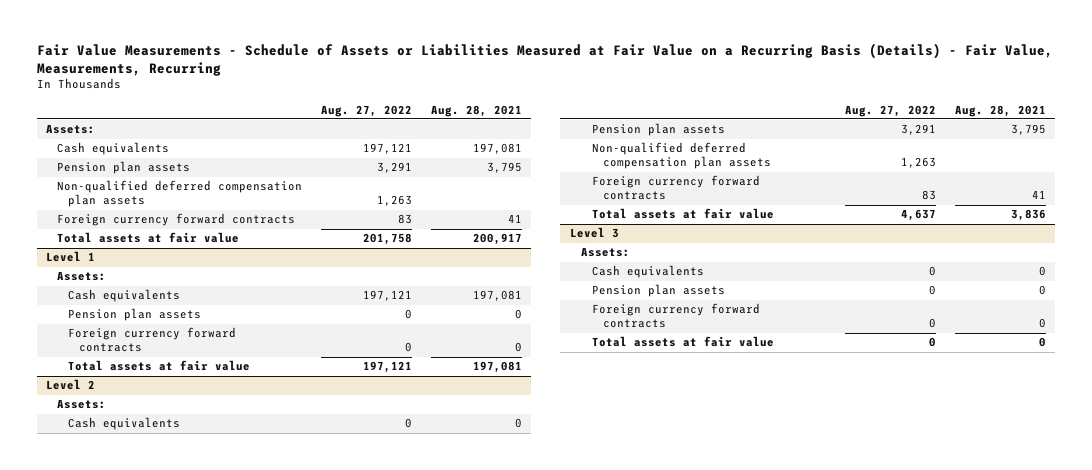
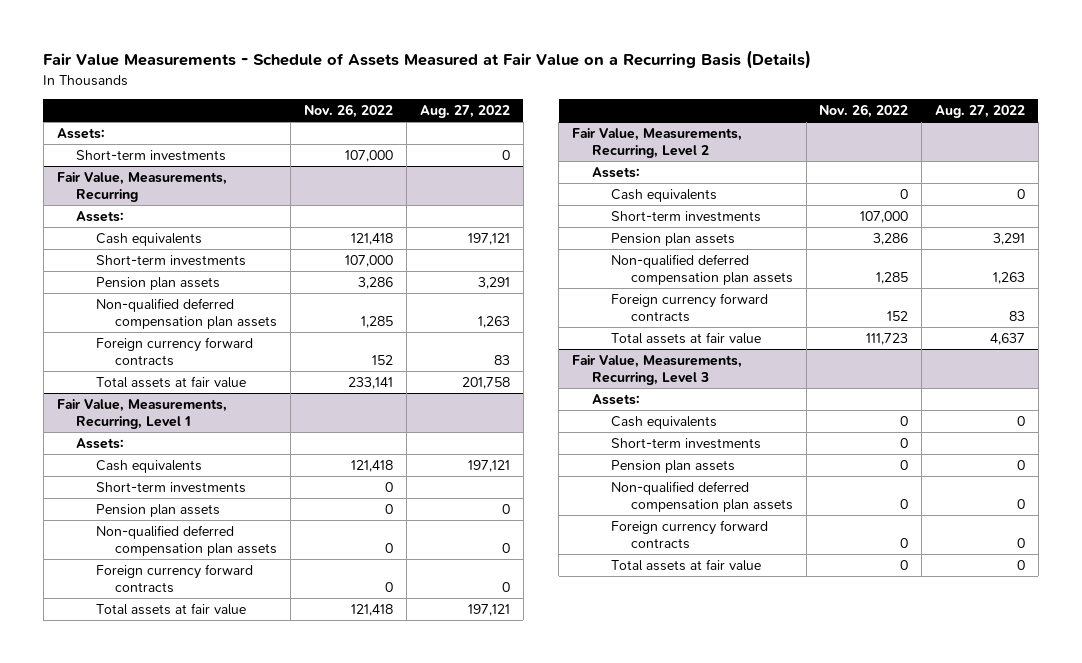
- Fair Value Measurements - Schedule of Assets or Liabilities Measured at Fair Value on a Recurring Basis (Details) - Fair Value, Measurements, Recurring
+ Fair Value Measurements - Schedule of Assets Measured at Fair Value on a Recurring Basis (Details)
- | Aug. 27, 2022 | Aug. 28, 2021
+ | Nov. 26, 2022 | Aug. 27, 2022
+ Short-term investments | 107,000 | 0
+ Fair Value, Measurements, Recurring
+ Assets:
+ Short-term investments | 107,000 |
- Level 1
+ Fair Value, Measurements, Recurring, Level 1
+ Short-term investments | 0 |
+ Non-qualified deferred compensation plan assets | 0 | 0
- Level 2
+ Fair Value, Measurements, Recurring, Level 2
+ Short-term investments | 107,000 |
- Level 3
+ Fair Value, Measurements, Recurring, Level 3
+ Short-term investments | 0 |
+ Non-qualified deferred compensation plan assets | 0 | 0

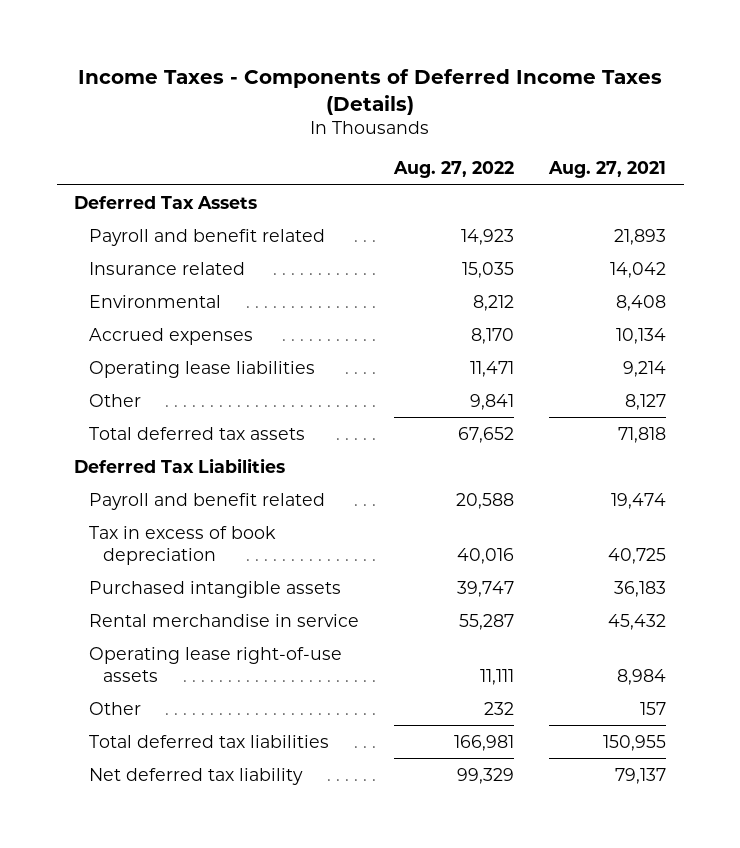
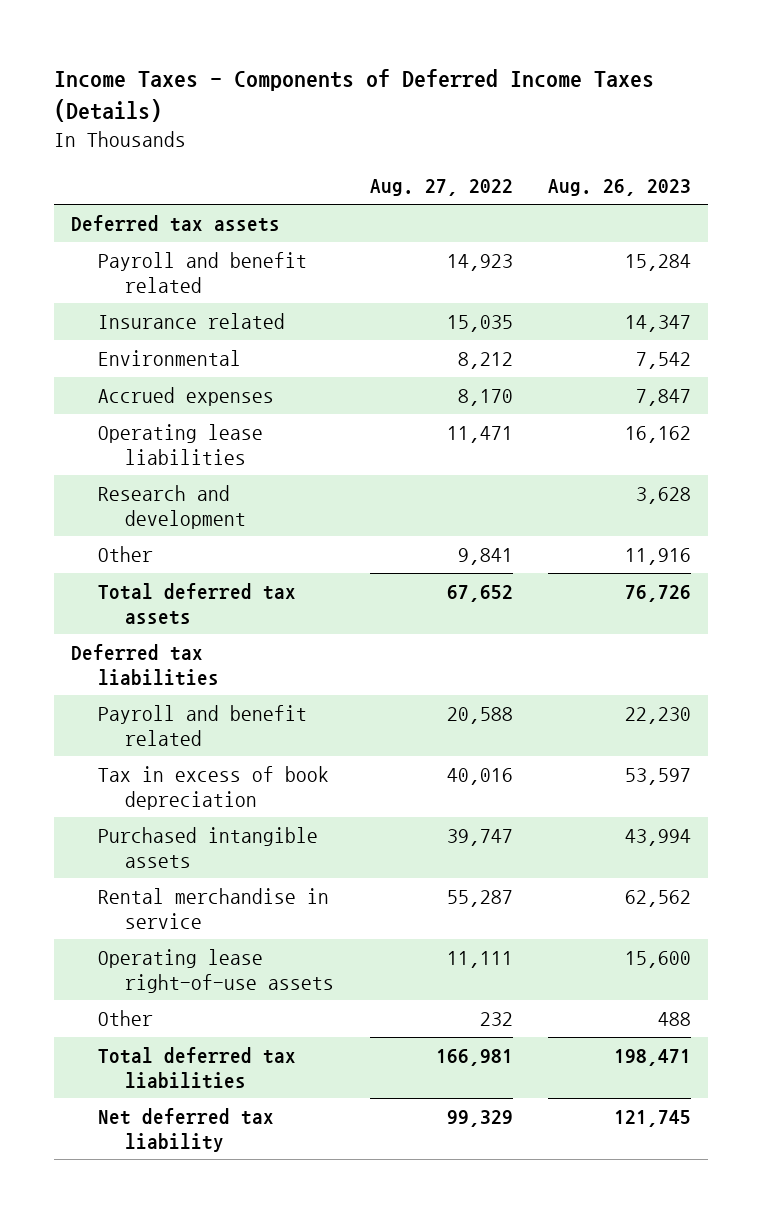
- | Aug. 27, 2022 | Aug. 27, 2021
+ | Aug. 27, 2022 | Aug. 26, 2023
- Deferred Tax Assets
+ Deferred tax assets
+ Research and development | | 3,628
- Deferred Tax Liabilities
+ Deferred tax liabilities

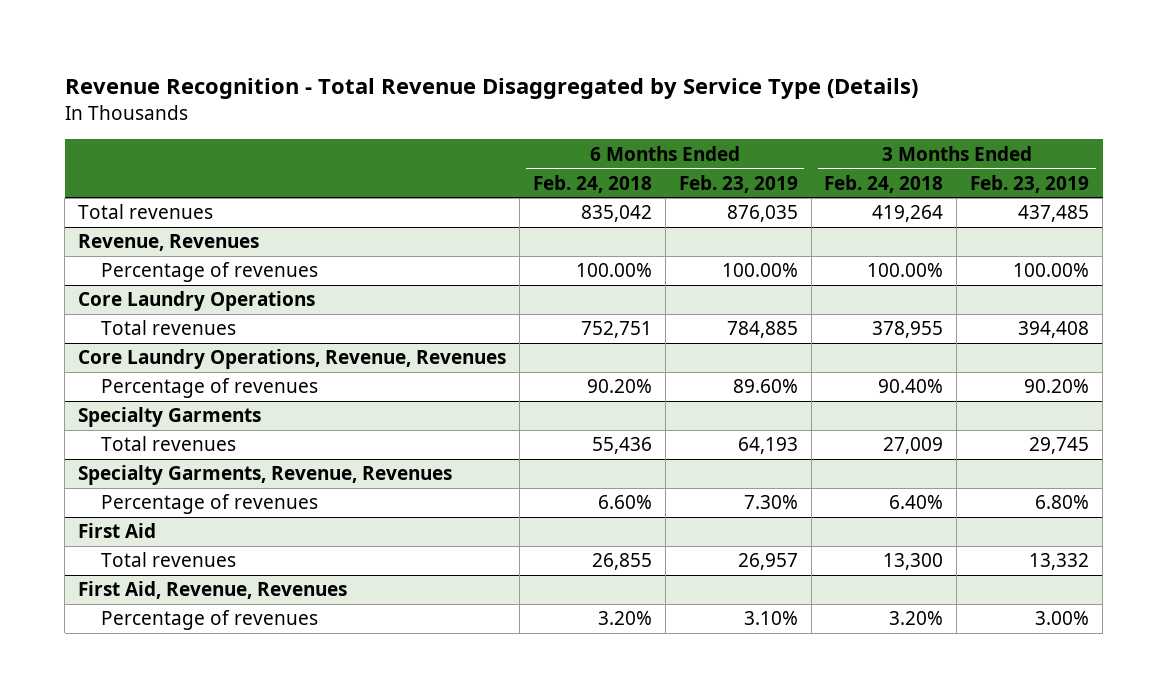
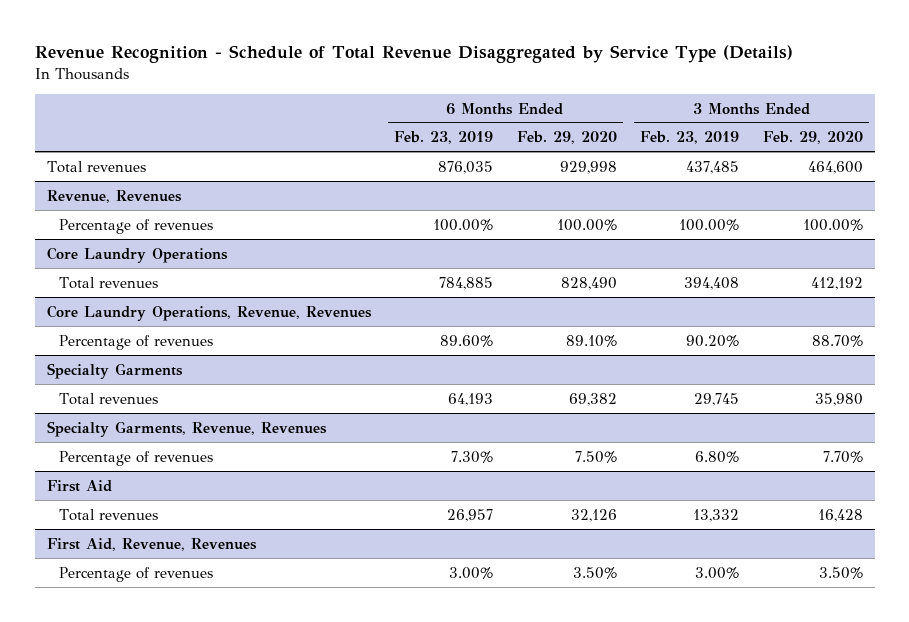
- Revenue Recognition - Total Revenue Disaggregated by Service Type (Details)
+ Revenue Recognition - Schedule of Total Revenue Disaggregated by Service Type (Details)
- | 6 Months Ended Feb. 24, 2018 | 6 Months Ended Feb. 23, 2019 | 3 Months Ended Feb. 24, 2018 | 3 Months Ended Feb. 23, 2019
+ | 6 Months Ended Feb. 23, 2019 | 6 Months Ended Feb. 29, 2020 | 3 Months Ended Feb. 23, 2019 | 3 Months Ended Feb. 29, 2020
@ First Aid, Revenue, Revenues
- Percentage of revenues | 3.20% | 3.10% | 3.20% | 3.00%
+ Percentage of revenues | 3.00% | 3.50% | 3.00% | 3.50%

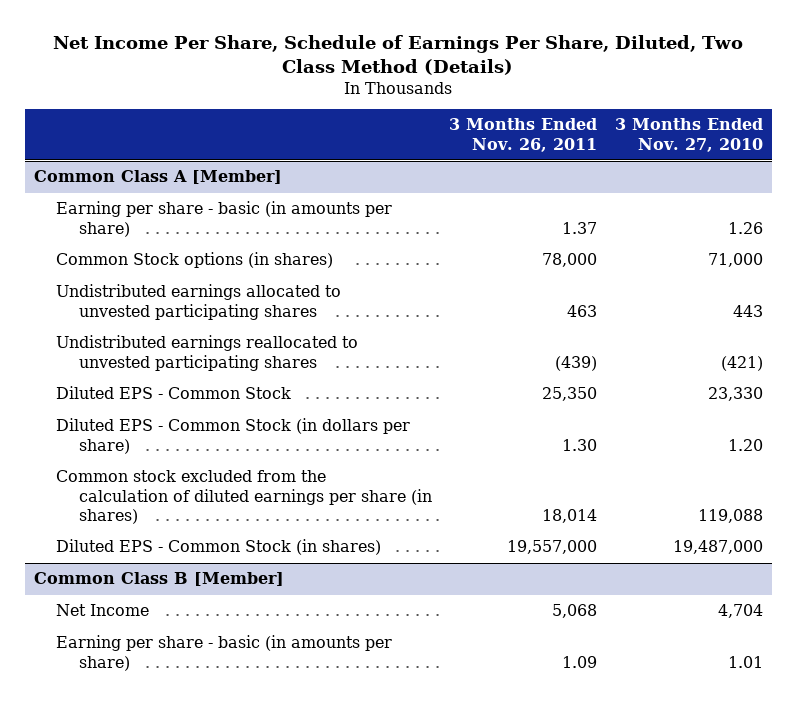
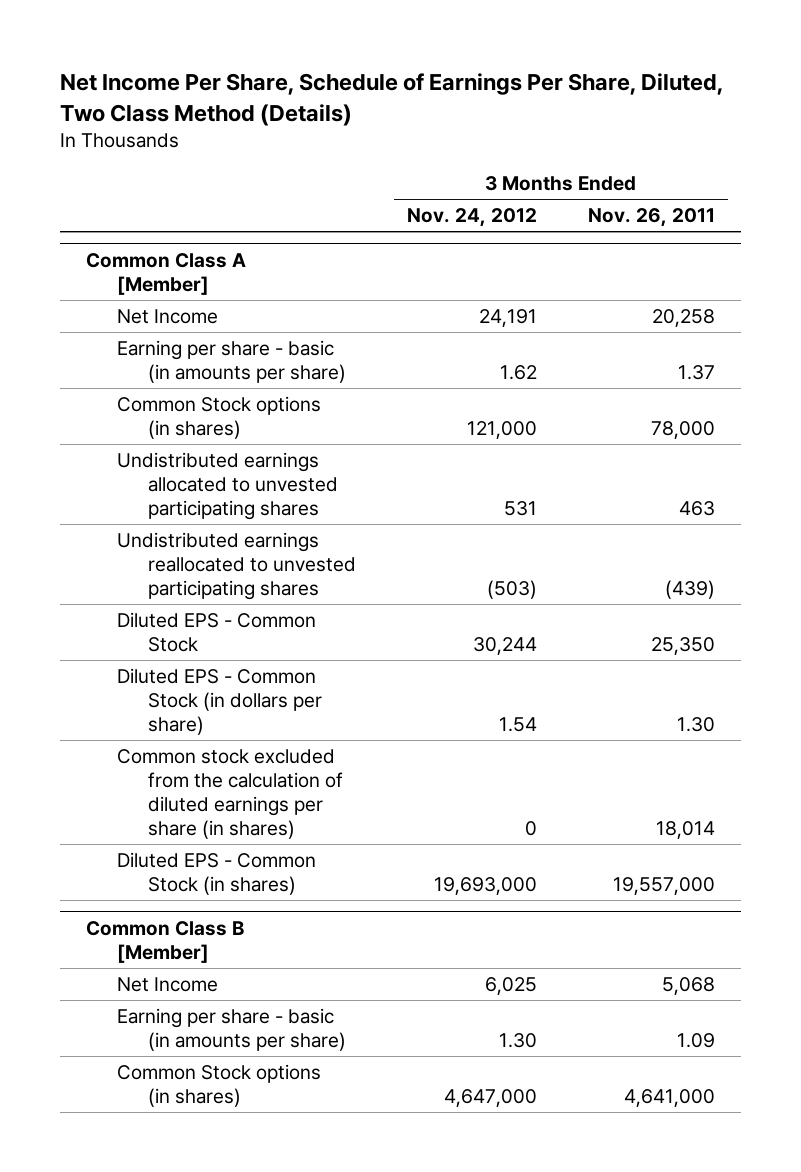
- | 3 Months Ended Nov. 26, 2011 | 3 Months Ended Nov. 27, 2010
+ | 3 Months Ended Nov. 24, 2012 | 3 Months Ended Nov. 26, 2011
@ Common Class A [Member]
+ Net Income | 24,191 | 20,258
@ Common Class B [Member]
+ Common Stock options (in shares) | 4,647,000 | 4,641,000

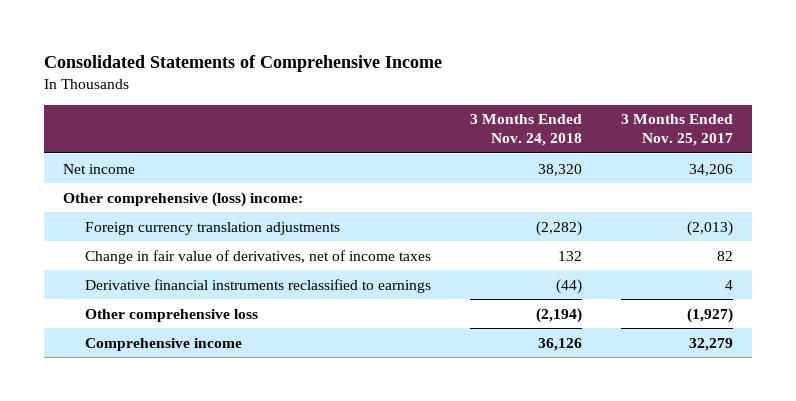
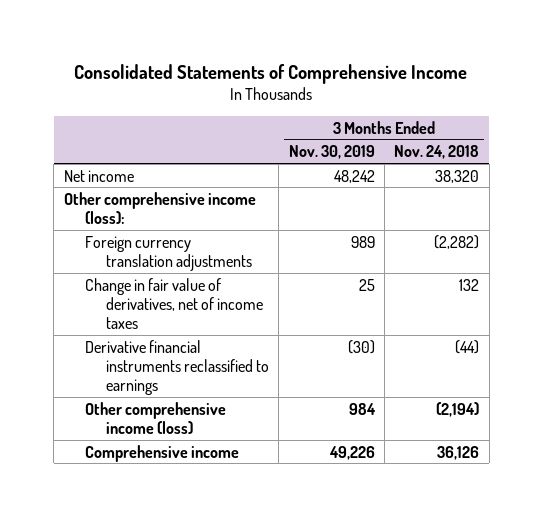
- | 3 Months Ended Nov. 24, 2018 | 3 Months Ended Nov. 25, 2017
+ | 3 Months Ended Nov. 30, 2019 | 3 Months Ended Nov. 24, 2018
- Other comprehensive (loss) income:
+ Other comprehensive income (loss):
- Other comprehensive loss | (2,194) | (1,927)
+ Other comprehensive income (loss) | 984 | (2,194)

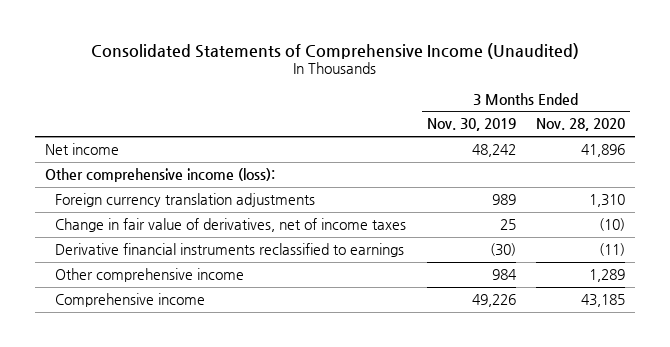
- Consolidated Statements of Comprehensive Income
+ Consolidated Statements of Comprehensive Income (Unaudited)
- | 3 Months Ended Nov. 30, 2019 | 3 Months Ended Nov. 24, 2018
+ | 3 Months Ended Nov. 30, 2019 | 3 Months Ended Nov. 28, 2020
- Other comprehensive income (loss) | 984 | (2,194)
+ Other comprehensive income | 984 | 1,289

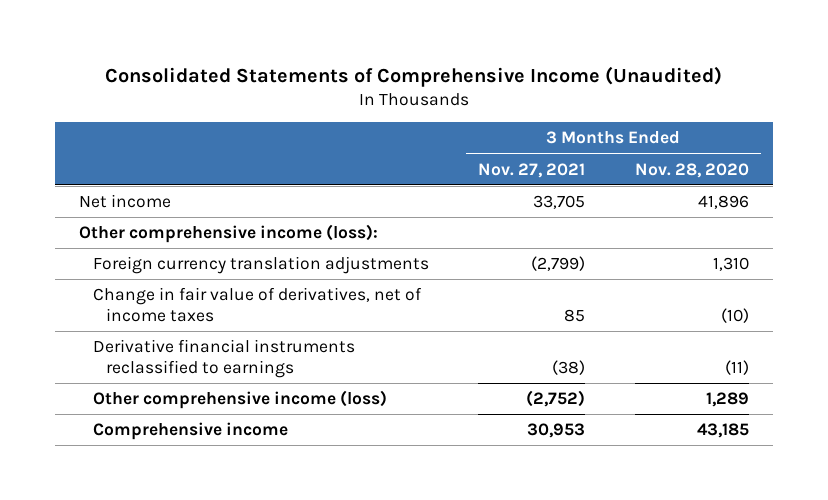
- | 3 Months Ended Nov. 30, 2019 | 3 Months Ended Nov. 28, 2020
+ | 3 Months Ended Nov. 27, 2021 | 3 Months Ended Nov. 28, 2020
- Other comprehensive income | 984 | 1,289
+ Other comprehensive income (loss) | (2,752) | 1,289

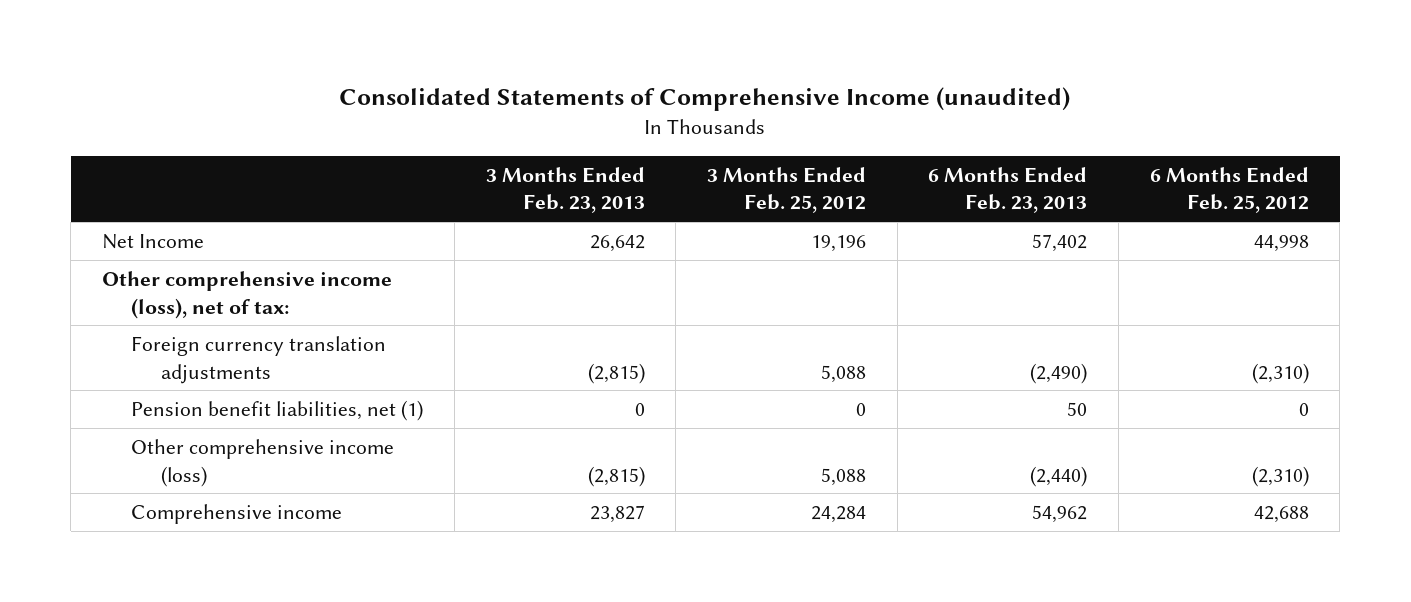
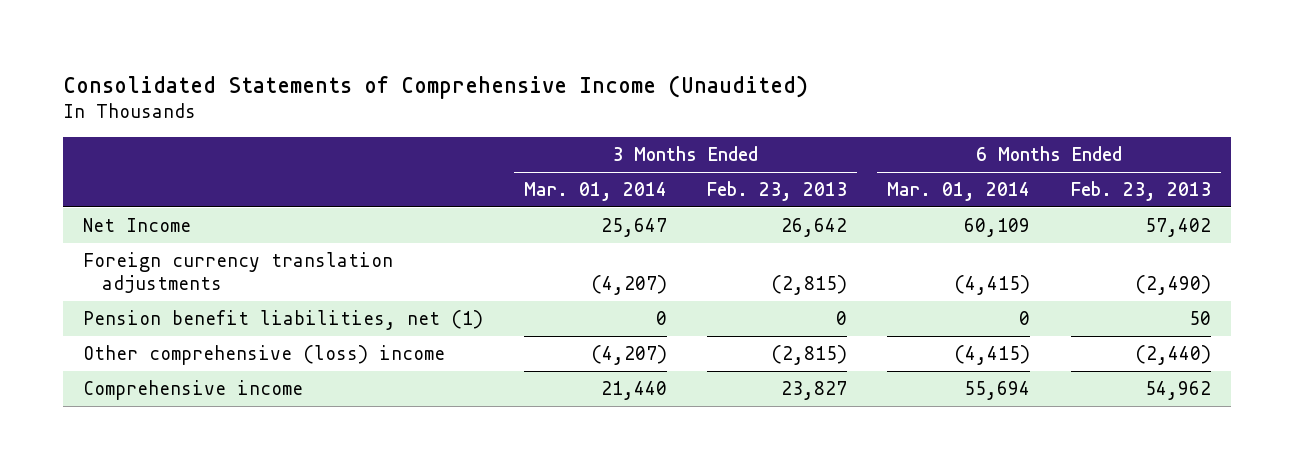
- Consolidated Statements of Comprehensive Income (unaudited)
+ Consolidated Statements of Comprehensive Income (Unaudited)
- | 3 Months Ended Feb. 23, 2013 | 3 Months Ended Feb. 25, 2012 | 6 Months Ended Feb. 23, 2013 | 6 Months Ended Feb. 25, 2012
+ | 3 Months Ended Mar. 01, 2014 | 3 Months Ended Feb. 23, 2013 | 6 Months Ended Mar. 01, 2014 | 6 Months Ended Feb. 23, 2013
- Other comprehensive income (loss), net of tax:
- Other comprehensive income (loss) | (2,815) | 5,088 | (2,440) | (2,310)
+ Other comprehensive (loss) income | (4,207) | (2,815) | (4,415) | (2,440)

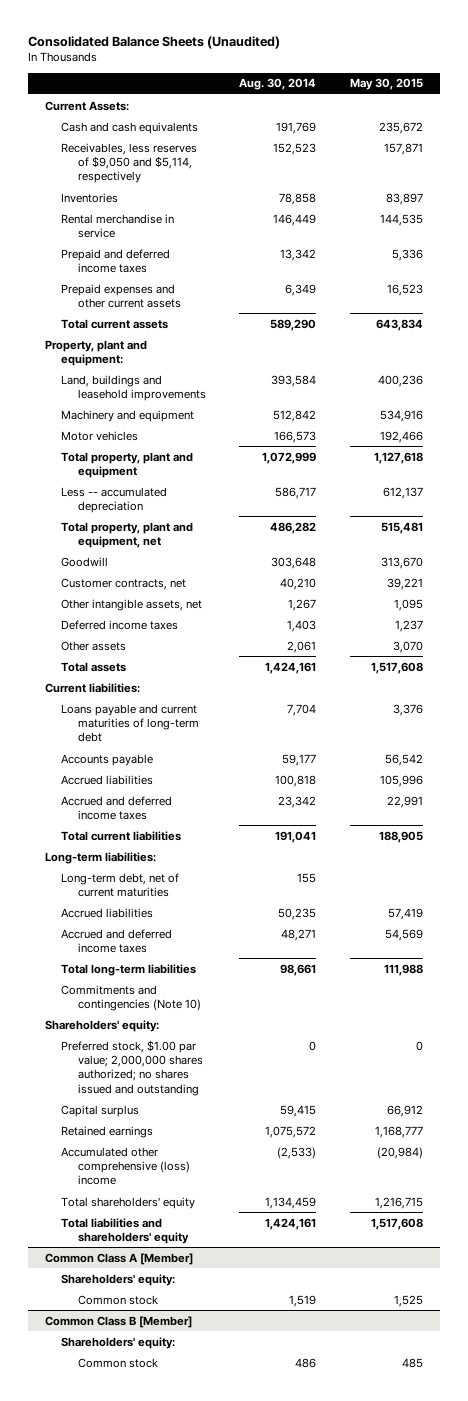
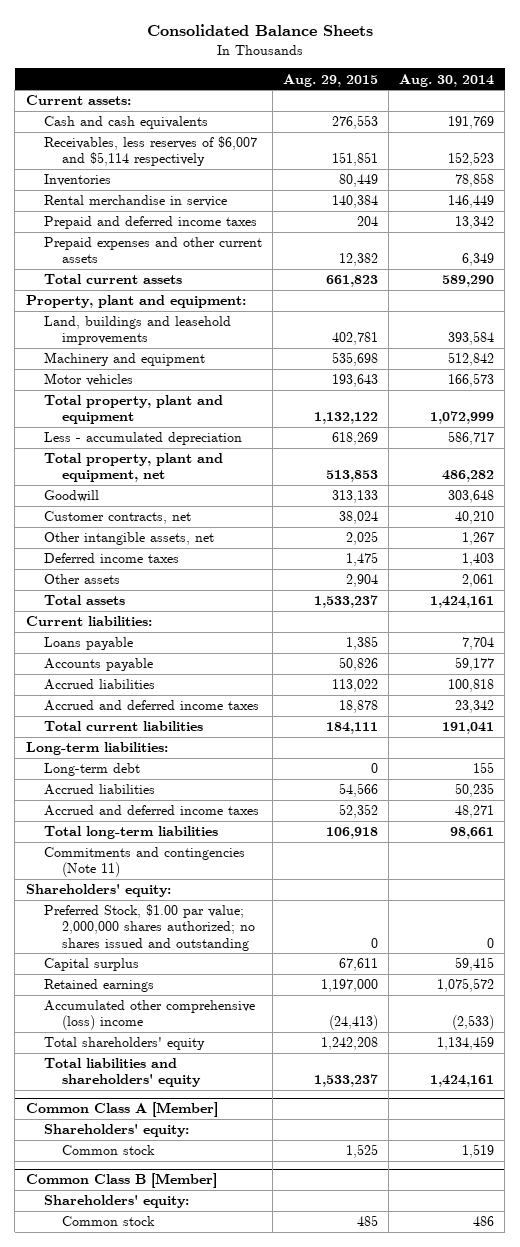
- Consolidated Balance Sheets (Unaudited)
+ Consolidated Balance Sheets
- | Aug. 30, 2014 | May 30, 2015
+ | Aug. 29, 2015 | Aug. 30, 2014
- Current Assets:
+ Current assets:
- Receivables, less reserves of $9,050 and $5,114, respectively | 152,523 | 157,871
+ Receivables, less reserves of $6,007 and $5,114 respectively | 151,851 | 152,523
- Less -- accumulated depreciation | 586,717 | 612,137
+ Less - accumulated depreciation | 618,269 | 586,717
- Loans payable and current maturities of long-term debt | 7,704 | 3,376
+ Loans payable | 1,385 | 7,704
- Long-term debt, net of current maturities | 155 |
+ Long-term debt | 0 | 155
- Commitments and contingencies (Note 10)
+ Commitments and contingencies (Note 11)
- Preferred stock, $1.00 par value; 2,000,000 shares authorized; no shares issued and outstanding | 0 | 0
+ Preferred Stock, $1.00 par value; 2,000,000 shares authorized; no shares issued and outstanding | 0 | 0

